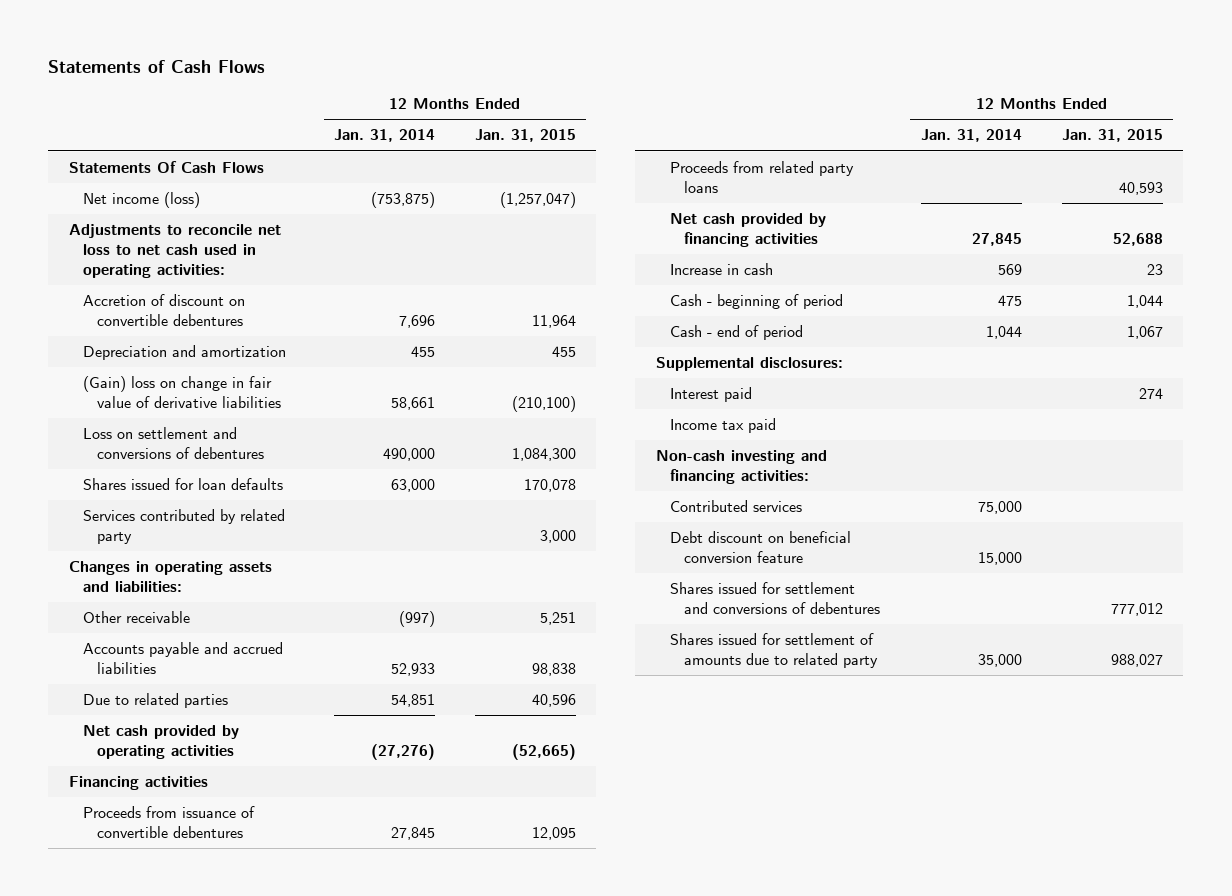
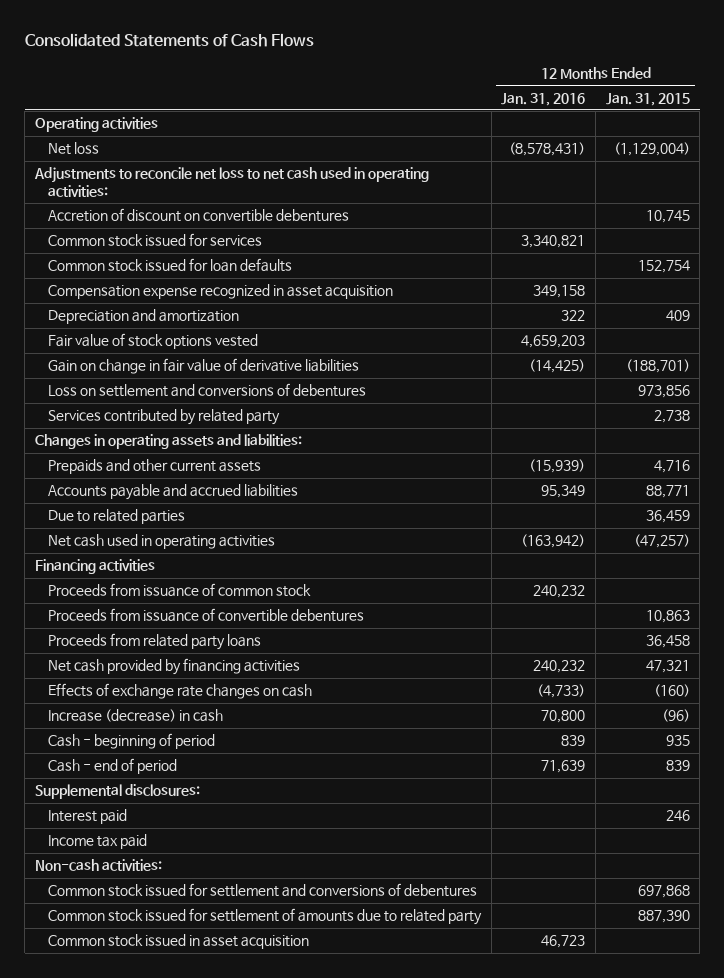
- Statements of Cash Flows
+ Consolidated Statements of Cash Flows
- | 12 Months Ended Jan. 31, 2014 | 12 Months Ended Jan. 31, 2015
+ | 12 Months Ended Jan. 31, 2016 | 12 Months Ended Jan. 31, 2015
- Statements Of Cash Flows
- Net income (loss) | (753,875) | (1,257,047)
+ Operating activities
+ Net loss | (8,578,431) | (1,129,004)
- Accretion of discount on convertible debentures | 7,696 | 11,964
- Depreciation and amortization | 455 | 455
- (Gain) loss on change in fair value of derivative liabilities | 58,661 | (210,100)
- Loss on settlement and conversions of debentures | 490,000 | 1,084,300
- Shares issued for loan defaults | 63,000 | 170,078
- Services contributed by related party | | 3,000
+ Accretion of discount on convertible debentures | | 10,745
+ Common stock issued for services | 3,340,821 |
+ Common stock issued for loan defaults | | 152,754
+ Compensation expense recognized in asset acquisition | 349,158 |
+ Depreciation and amortization | 322 | 409
+ Fair value of stock options vested | 4,659,203 |
+ Gain on change in fair value of derivative liabilities | (14,425) | (188,701)
+ Loss on settlement and conversions of debentures | | 973,856
+ Services contributed by related party | | 2,738
- Other receivable | (997) | 5,251
- Accounts payable and accrued liabilities | 52,933 | 98,838
- Due to related parties | 54,851 | 40,596
- Net cash provided by operating activities | (27,276) | (52,665)
+ Prepaids and other current assets | (15,939) | 4,716
+ Accounts payable and accrued liabilities | 95,349 | 88,771
+ Due to related parties | | 36,459
+ Net cash used in operating activities | (163,942) | (47,257)
- Proceeds from issuance of convertible debentures | 27,845 | 12,095
- Proceeds from related party loans | | 40,593
- Net cash provided by financing activities | 27,845 | 52,688
- Increase in cash | 569 | 23
- Cash - beginning of period | 475 | 1,044
- Cash - end of period | 1,044 | 1,067
+ Proceeds from issuance of common stock | 240,232 |
+ Proceeds from issuance of convertible debentures | | 10,863
+ Proceeds from related party loans | | 36,458
+ Net cash provided by financing activities | 240,232 | 47,321
+ Effects of exchange rate changes on cash | (4,733) | (160)
+ Increase (decrease) in cash | 70,800 | (96)
+ Cash - beginning of period | 839 | 935
+ Cash - end of period | 71,639 | 839
- Interest paid | | 274
+ Interest paid | | 246
- Non-cash investing and financing activities:
- Contributed services | 75,000 |
- Debt discount on beneficial conversion feature | 15,000 |
- Shares issued for settlement and conversions of debentures | | 777,012
- Shares issued for settlement of amounts due to related party | 35,000 | 988,027
+ Non-cash activities:
+ Common stock issued for settlement and conversions of debentures | | 697,868
+ Common stock issued for settlement of amounts due to related party | | 887,390
+ Common stock issued in asset acquisition | 46,723 |

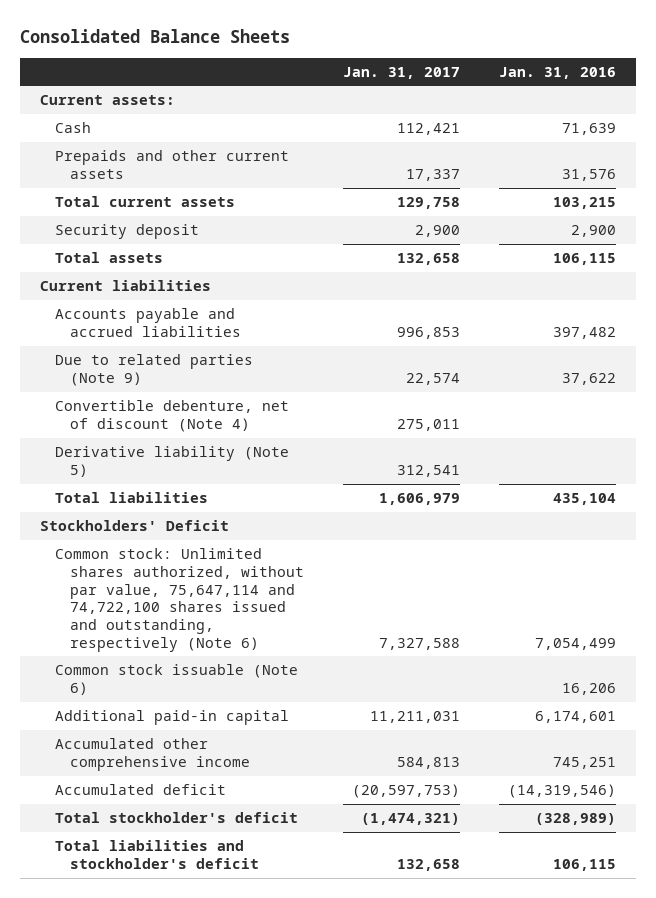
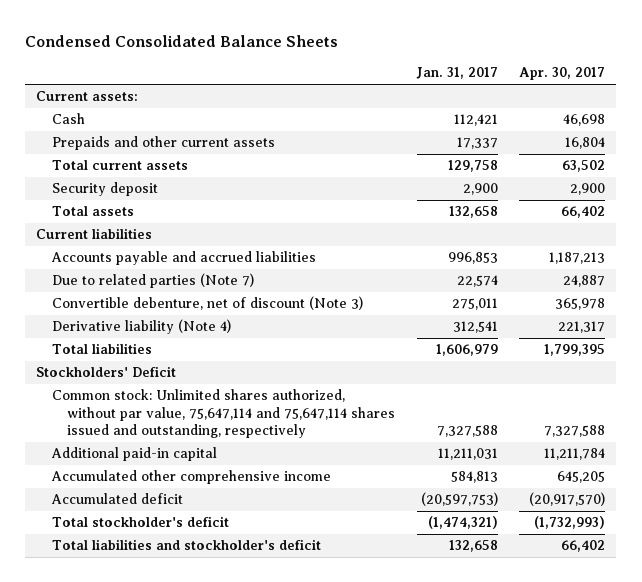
- Consolidated Balance Sheets
+ Condensed Consolidated Balance Sheets
- | Jan. 31, 2017 | Jan. 31, 2016
+ | Jan. 31, 2017 | Apr. 30, 2017
- Due to related parties (Note 9) | 22,574 | 37,622
- Convertible debenture, net of discount (Note 4) | 275,011 |
- Derivative liability (Note 5) | 312,541 |
+ Due to related parties (Note 7) | 22,574 | 24,887
+ Convertible debenture, net of discount (Note 3) | 275,011 | 365,978
+ Derivative liability (Note 4) | 312,541 | 221,317
- Common stock: Unlimited shares authorized, without par value, 75,647,114 and 74,722,100 shares issued and outstanding, respectively (Note 6) | 7,327,588 | 7,054,499
- Common stock issuable (Note 6) | | 16,206
+ Common stock: Unlimited shares authorized, without par value, 75,647,114 and 75,647,114 shares issued and outstanding, respectively | 7,327,588 | 7,327,588

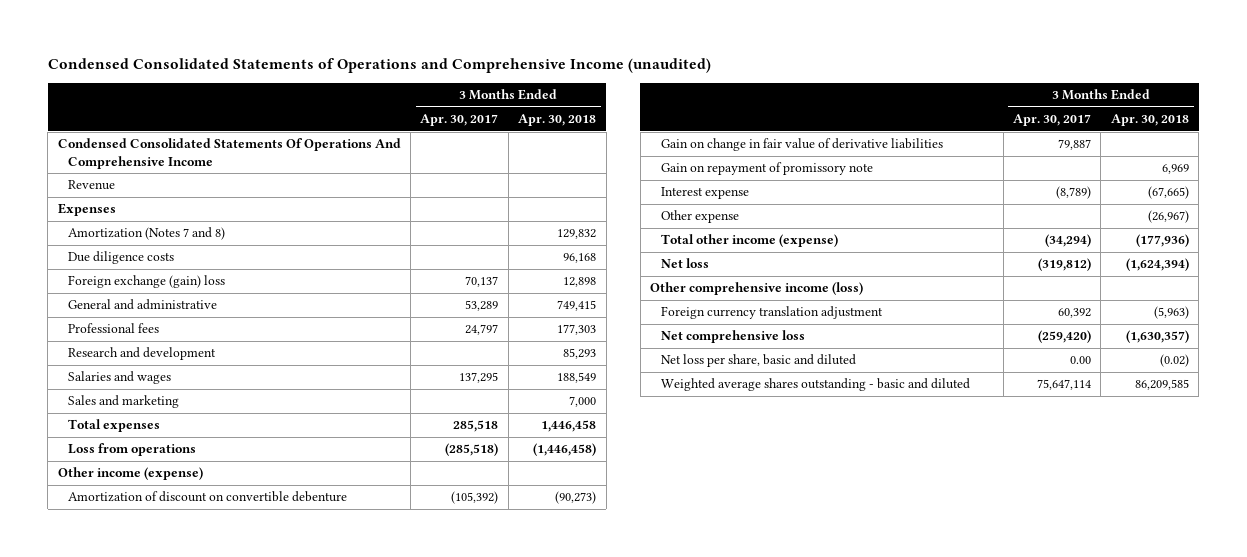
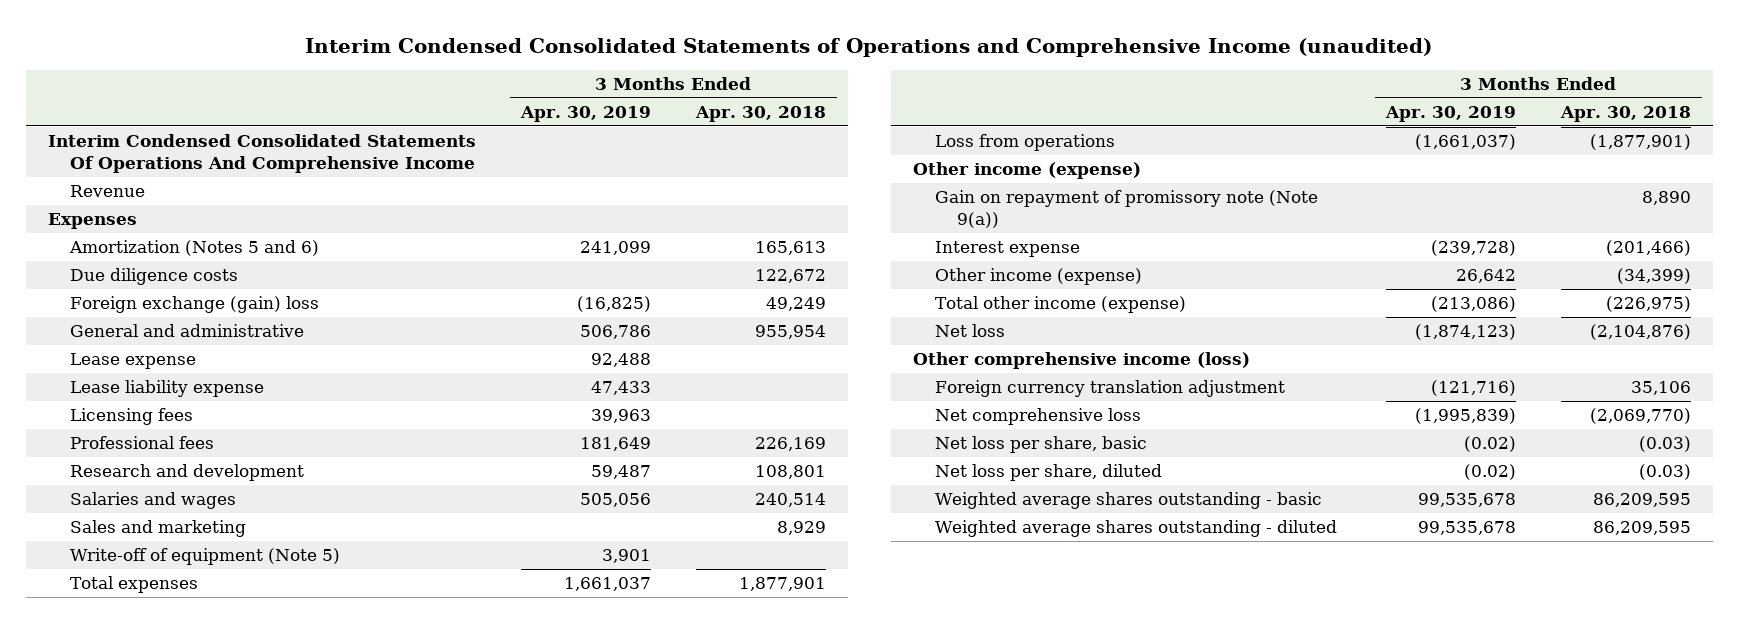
- Condensed Consolidated Statements of Operations and Comprehensive Income (unaudited)
+ Interim Condensed Consolidated Statements of Operations and Comprehensive Income (unaudited)
- | 3 Months Ended Apr. 30, 2017 | 3 Months Ended Apr. 30, 2018
+ | 3 Months Ended Apr. 30, 2019 | 3 Months Ended Apr. 30, 2018
- Condensed Consolidated Statements Of Operations And Comprehensive Income
+ Interim Condensed Consolidated Statements Of Operations And Comprehensive Income
- Amortization (Notes 7 and 8) | | 129,832
- Due diligence costs | | 96,168
- Foreign exchange (gain) loss | 70,137 | 12,898
- General and administrative | 53,289 | 749,415
- Professional fees | 24,797 | 177,303
- Research and development | | 85,293
- Salaries and wages | 137,295 | 188,549
- Sales and marketing | | 7,000
- Total expenses | 285,518 | 1,446,458
- Loss from operations | (285,518) | (1,446,458)
+ Amortization (Notes 5 and 6) | 241,099 | 165,613
+ Due diligence costs | | 122,672
+ Foreign exchange (gain) loss | (16,825) | 49,249
+ General and administrative | 506,786 | 955,954
+ Lease expense | 92,488 |
+ Lease liability expense | 47,433 |
+ Licensing fees | 39,963 |
+ Professional fees | 181,649 | 226,169
+ Research and development | 59,487 | 108,801
+ Salaries and wages | 505,056 | 240,514
+ Sales and marketing | | 8,929
+ Write-off of equipment (Note 5) | 3,901 |
+ Total expenses | 1,661,037 | 1,877,901
+ Loss from operations | (1,661,037) | (1,877,901)
- Amortization of discount on convertible debenture | (105,392) | (90,273)
- Gain on change in fair value of derivative liabilities | 79,887 |
- Gain on repayment of promissory note | | 6,969
- Interest expense | (8,789) | (67,665)
- Other expense | | (26,967)
- Total other income (expense) | (34,294) | (177,936)
- Net loss | (319,812) | (1,624,394)
+ Gain on repayment of promissory note (Note 9(a)) | | 8,890
+ Interest expense | (239,728) | (201,466)
+ Other income (expense) | 26,642 | (34,399)
+ Total other income (expense) | (213,086) | (226,975)
+ Net loss | (1,874,123) | (2,104,876)
- Foreign currency translation adjustment | 60,392 | (5,963)
- Net comprehensive loss | (259,420) | (1,630,357)
- Net loss per share, basic and diluted | 0.00 | (0.02)
- Weighted average shares outstanding - basic and diluted | 75,647,114 | 86,209,585
+ Foreign currency translation adjustment | (121,716) | 35,106
+ Net comprehensive loss | (1,995,839) | (2,069,770)
+ Net loss per share, basic | (0.02) | (0.03)
+ Net loss per share, diluted | (0.02) | (0.03)
+ Weighted average shares outstanding - basic | 99,535,678 | 86,209,595
+ Weighted average shares outstanding - diluted | 99,535,678 | 86,209,595

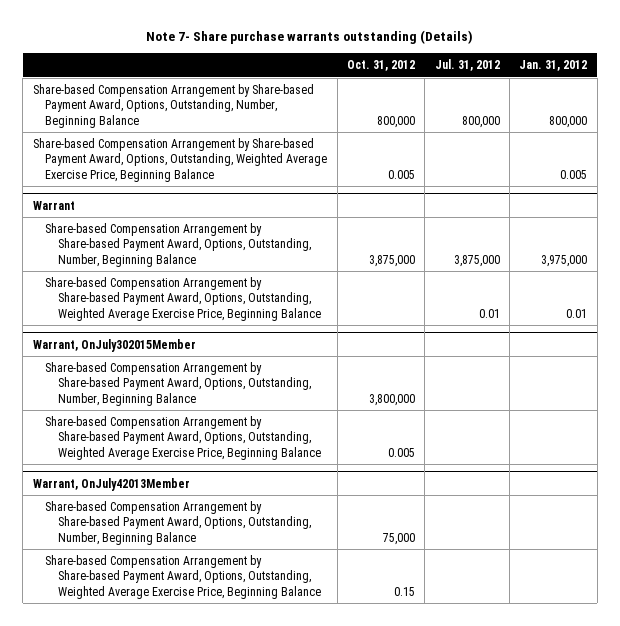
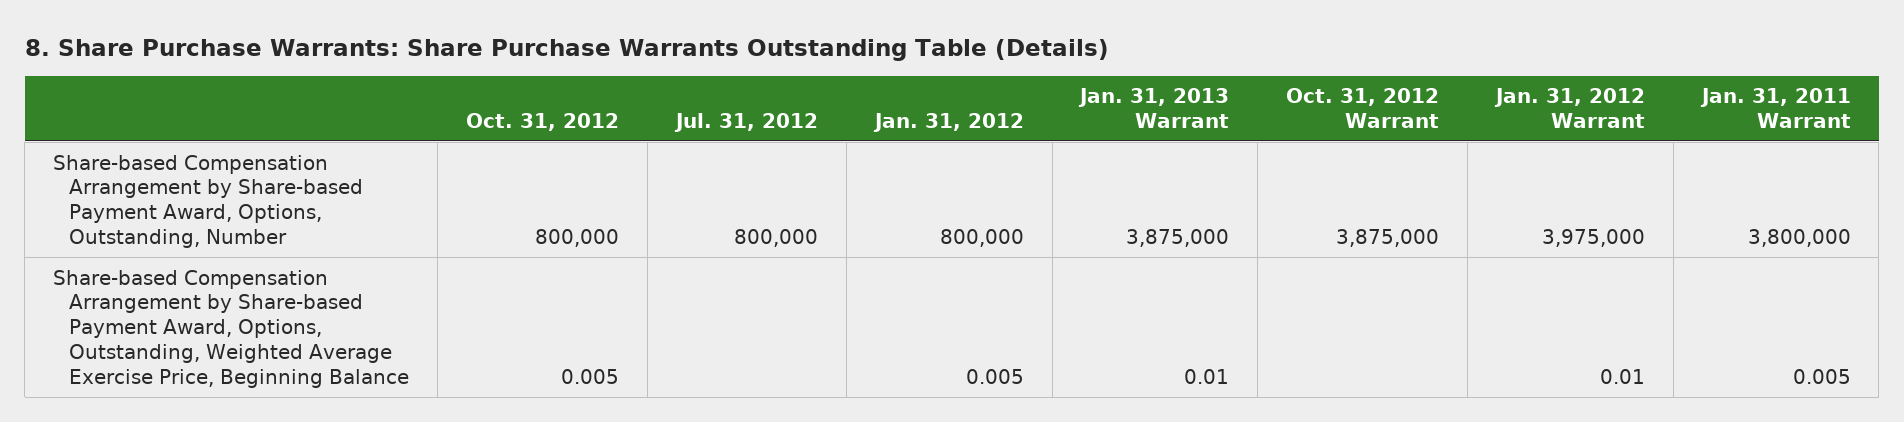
- Note 7- Share purchase warrants outstanding (Details)
+ 8. Share Purchase Warrants: Share Purchase Warrants Outstanding Table (Details)
- | Oct. 31, 2012 | Jul. 31, 2012 | Jan. 31, 2012
+ | Oct. 31, 2012 | Jul. 31, 2012 | Jan. 31, 2012 | Jan. 31, 2013 Warrant | Oct. 31, 2012 Warrant | Jan. 31, 2012 Warrant | Jan. 31, 2011 Warrant
- Share-based Compensation Arrangement by Share-based Payment Award, Options, Outstanding, Number, Beginning Balance | 800,000 | 800,000 | 800,000
+ Share-based Compensation Arrangement by Share-based Payment Award, Options, Outstanding, Number | 800,000 | 800,000 | 800,000 | 3,875,000 | 3,875,000 | 3,975,000 | 3,800,000
- Warrant
- Share-based Compensation Arrangement by Share-based Payment Award, Options, Outstanding, Number, Beginning Balance | 3,875,000 | 3,875,000 | 3,975,000
- Share-based Compensation Arrangement by Share-based Payment Award, Options, Outstanding, Weighted Average Exercise Price, Beginning Balance | | 0.01 | 0.01
- Warrant, OnJuly302015Member
- Share-based Compensation Arrangement by Share-based Payment Award, Options, Outstanding, Number, Beginning Balance | 3,800,000 | |
- Share-based Compensation Arrangement by Share-based Payment Award, Options, Outstanding, Weighted Average Exercise Price, Beginning Balance | 0.005 | |
- Warrant, OnJuly42013Member
- Share-based Compensation Arrangement by Share-based Payment Award, Options, Outstanding, Number, Beginning Balance | 75,000 | |
- Share-based Compensation Arrangement by Share-based Payment Award, Options, Outstanding, Weighted Average Exercise Price, Beginning Balance | 0.15 | |

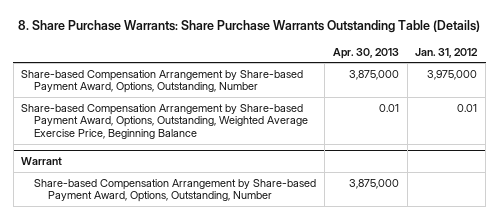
- | Oct. 31, 2012 | Jul. 31, 2012 | Jan. 31, 2012 | Jan. 31, 2013 Warrant | Oct. 31, 2012 Warrant | Jan. 31, 2012 Warrant | Jan. 31, 2011 Warrant
+ | Apr. 30, 2013 | Jan. 31, 2012
- Share-based Compensation Arrangement by Share-based Payment Award, Options, Outstanding, Number | 800,000 | 800,000 | 800,000 | 3,875,000 | 3,875,000 | 3,975,000 | 3,800,000
- Share-based Compensation Arrangement by Share-based Payment Award, Options, Outstanding, Weighted Average Exercise Price, Beginning Balance | 0.005 | | 0.005 | 0.01 | | 0.01 | 0.005
+ Share-based Compensation Arrangement by Share-based Payment Award, Options, Outstanding, Number | 3,875,000 | 3,975,000
+ Share-based Compensation Arrangement by Share-based Payment Award, Options, Outstanding, Weighted Average Exercise Price, Beginning Balance | 0.01 | 0.01
+ Warrant
+ Share-based Compensation Arrangement by Share-based Payment Award, Options, Outstanding, Number | 3,875,000 |

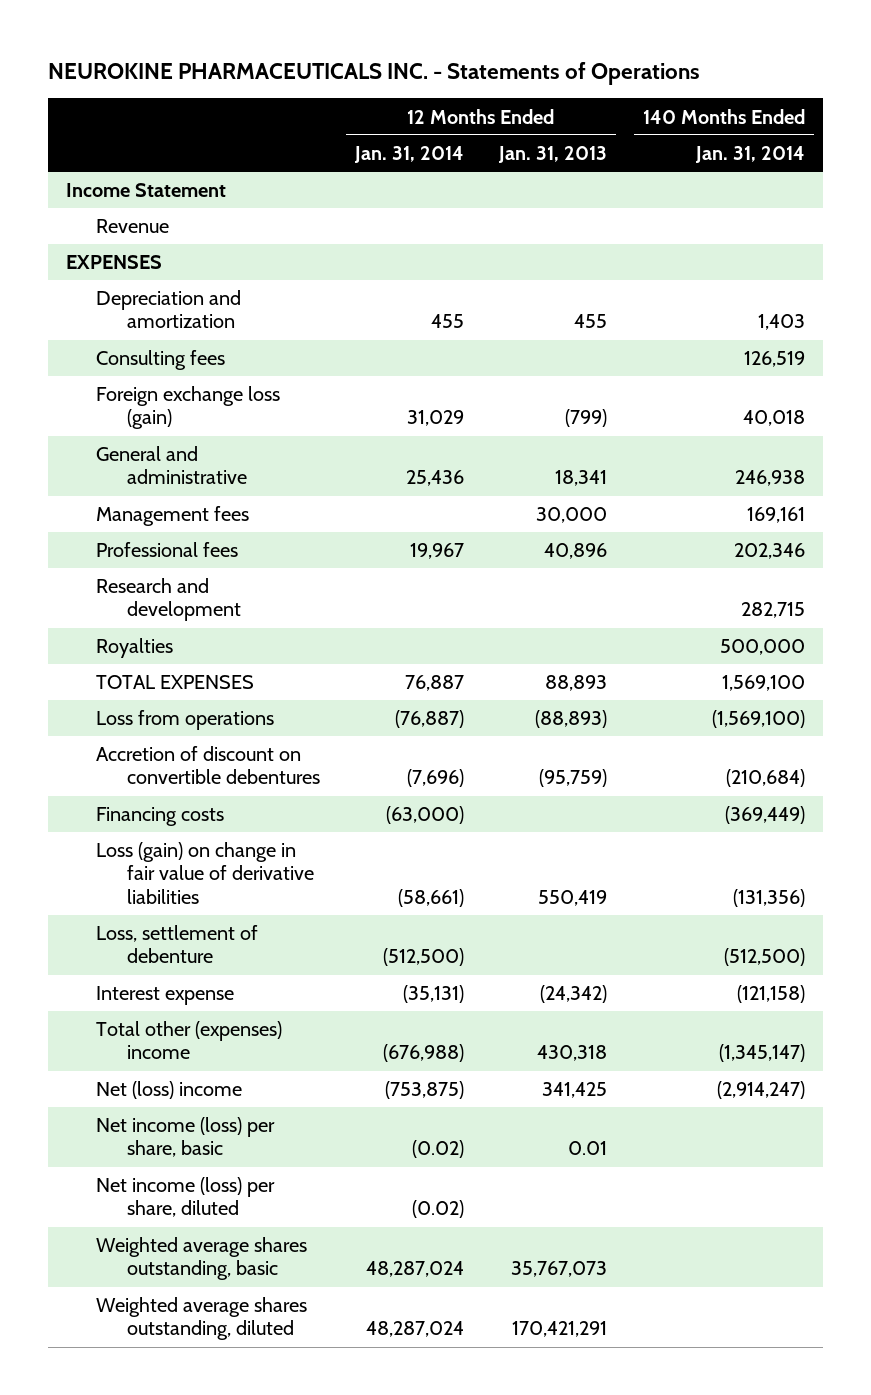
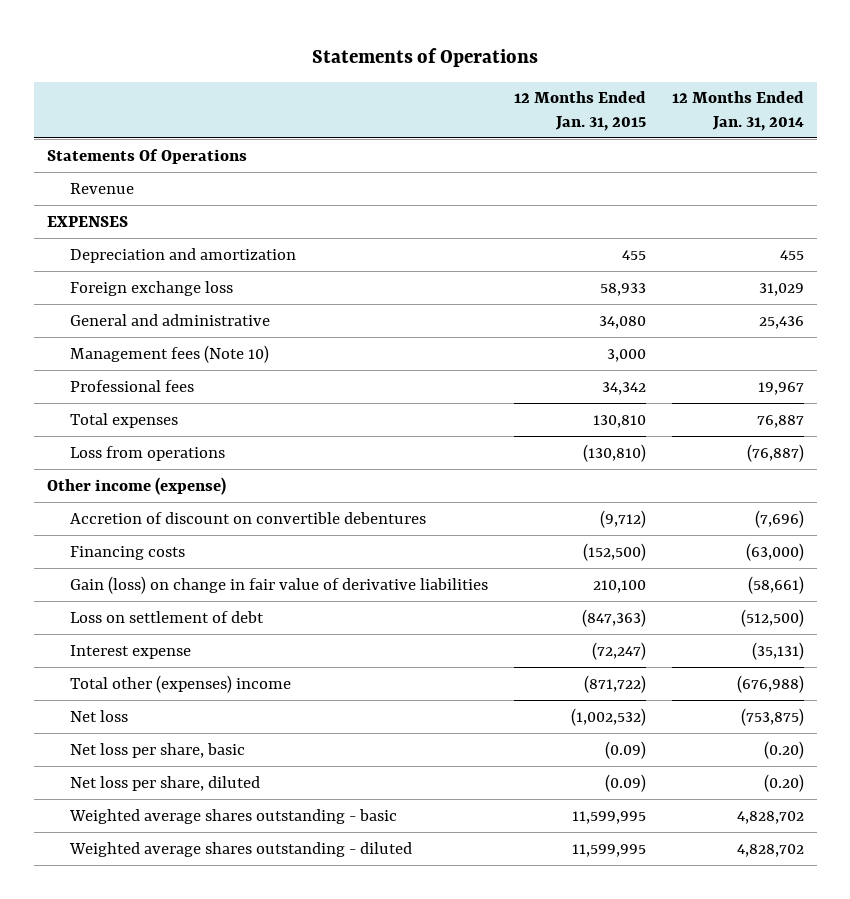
- NEUROKINE PHARMACEUTICALS INC. - Statements of Operations
+ Statements of Operations
- | 12 Months Ended Jan. 31, 2014 | 12 Months Ended Jan. 31, 2013 | 140 Months Ended Jan. 31, 2014
+ | 12 Months Ended Jan. 31, 2015 | 12 Months Ended Jan. 31, 2014
- Income Statement
+ Statements Of Operations
- Consulting fees | | | 126,519
- Foreign exchange loss (gain) | 31,029 | (799) | 40,018
+ Foreign exchange loss | 58,933 | 31,029
- Management fees | | 30,000 | 169,161
+ Management fees (Note 10) | 3,000 |
- Research and development | | | 282,715
- Royalties | | | 500,000
- TOTAL EXPENSES | 76,887 | 88,893 | 1,569,100
+ Total expenses | 130,810 | 76,887
+ Other income (expense)
- Loss (gain) on change in fair value of derivative liabilities | (58,661) | 550,419 | (131,356)
- Loss, settlement of debenture | (512,500) | | (512,500)
+ Gain (loss) on change in fair value of derivative liabilities | 210,100 | (58,661)
+ Loss on settlement of debt | (847,363) | (512,500)
- Net (loss) income | (753,875) | 341,425 | (2,914,247)
- Net income (loss) per share, basic | (0.02) | 0.01 |
- Net income (loss) per share, diluted | (0.02) | |
- Weighted average shares outstanding, basic | 48,287,024 | 35,767,073 |
- Weighted average shares outstanding, diluted | 48,287,024 | 170,421,291 |
+ Net loss | (1,002,532) | (753,875)
+ Net loss per share, basic | (0.09) | (0.20)
+ Net loss per share, diluted | (0.09) | (0.20)
+ Weighted average shares outstanding - basic | 11,599,995 | 4,828,702
+ Weighted average shares outstanding - diluted | 11,599,995 | 4,828,702

